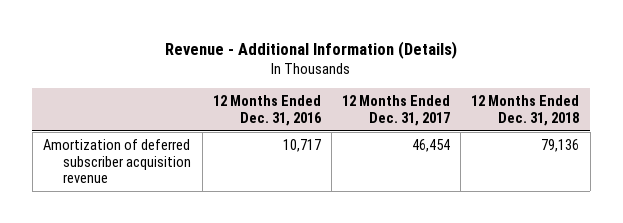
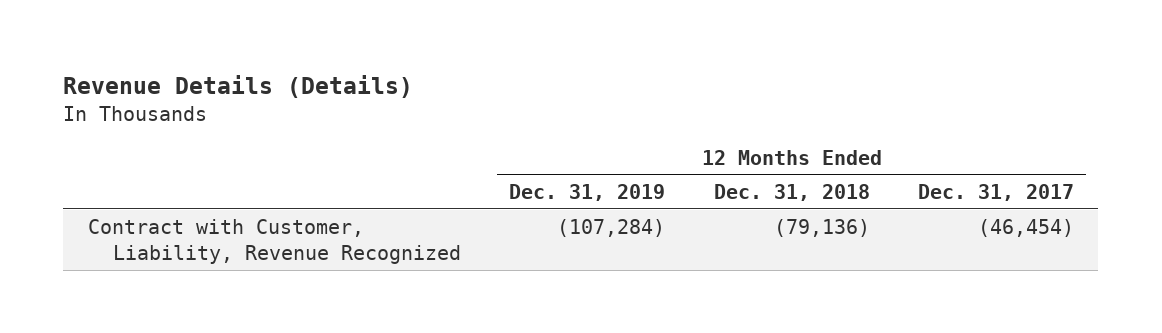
- Revenue - Additional Information (Details)
+ Revenue Details (Details)
- | 12 Months Ended Dec. 31, 2016 | 12 Months Ended Dec. 31, 2017 | 12 Months Ended Dec. 31, 2018
+ | 12 Months Ended Dec. 31, 2019 | 12 Months Ended Dec. 31, 2018 | 12 Months Ended Dec. 31, 2017
- Amortization of deferred subscriber acquisition revenue | 10,717 | 46,454 | 79,136
+ Contract with Customer, Liability, Revenue Recognized | (107,284) | (79,136) | (46,454)

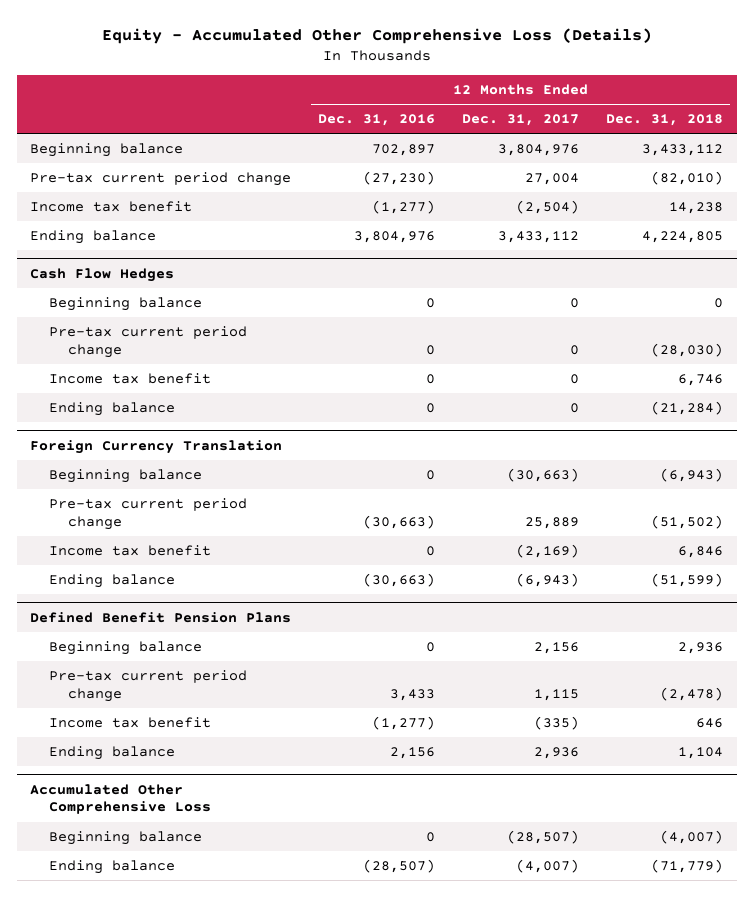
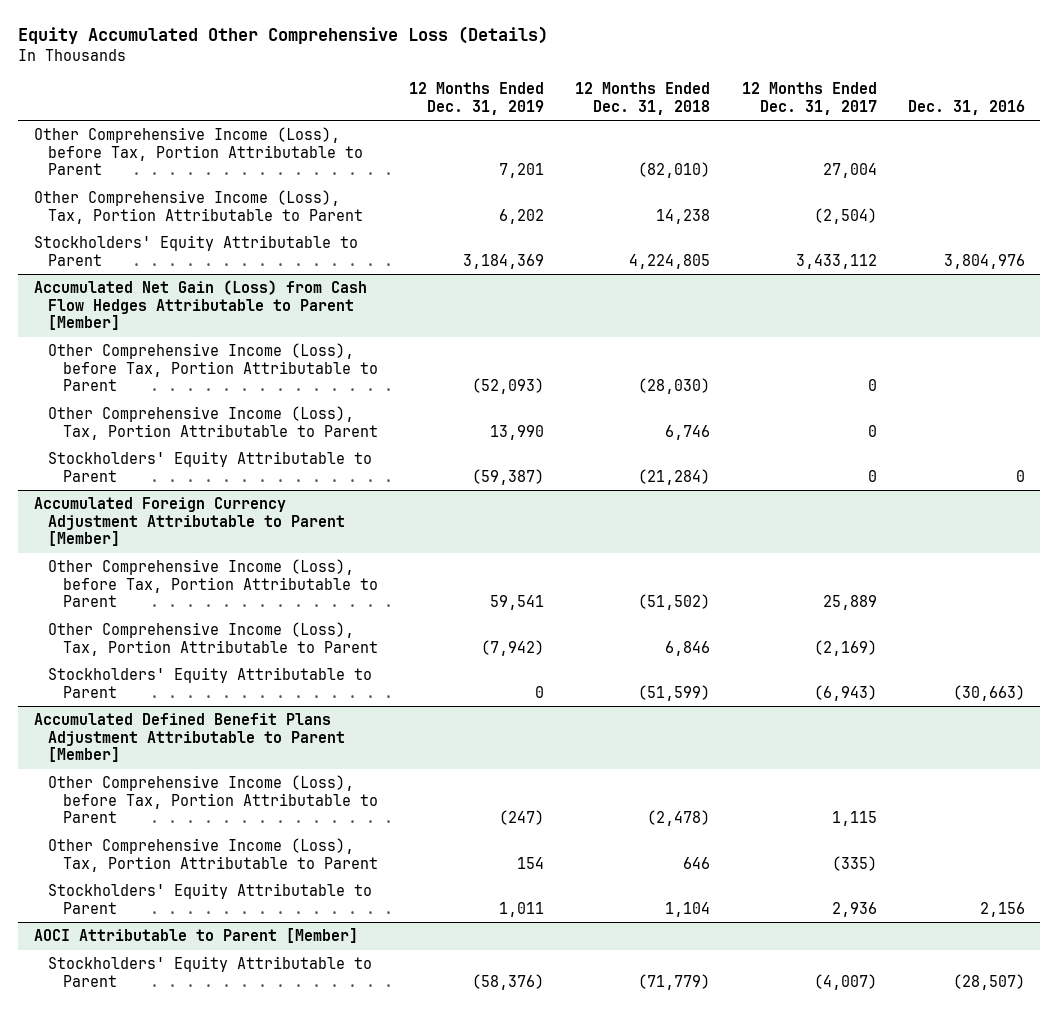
- Equity - Accumulated Other Comprehensive Loss (Details)
+ Equity Accumulated Other Comprehensive Loss (Details)
- | 12 Months Ended Dec. 31, 2016 | 12 Months Ended Dec. 31, 2017 | 12 Months Ended Dec. 31, 2018
+ | 12 Months Ended Dec. 31, 2019 | 12 Months Ended Dec. 31, 2018 | 12 Months Ended Dec. 31, 2017 | Dec. 31, 2016
- Beginning balance | 702,897 | 3,804,976 | 3,433,112
- Pre-tax current period change | (27,230) | 27,004 | (82,010)
- Income tax benefit | (1,277) | (2,504) | 14,238
- Ending balance | 3,804,976 | 3,433,112 | 4,224,805
- Cash Flow Hedges
- Beginning balance | 0 | 0 | 0
- Pre-tax current period change | 0 | 0 | (28,030)
- Income tax benefit | 0 | 0 | 6,746
- Ending balance | 0 | 0 | (21,284)
- Foreign Currency Translation
- Beginning balance | 0 | (30,663) | (6,943)
- Pre-tax current period change | (30,663) | 25,889 | (51,502)
- Income tax benefit | 0 | (2,169) | 6,846
- Ending balance | (30,663) | (6,943) | (51,599)
- Defined Benefit Pension Plans
- Beginning balance | 0 | 2,156 | 2,936
- Pre-tax current period change | 3,433 | 1,115 | (2,478)
- Income tax benefit | (1,277) | (335) | 646
- Ending balance | 2,156 | 2,936 | 1,104
- Accumulated Other Comprehensive Loss
- Beginning balance | 0 | (28,507) | (4,007)
- Ending balance | (28,507) | (4,007) | (71,779)
+ Other Comprehensive Income (Loss), before Tax, Portion Attributable to Parent | 7,201 | (82,010) | 27,004 |
+ Other Comprehensive Income (Loss), Tax, Portion Attributable to Parent | 6,202 | 14,238 | (2,504) |
+ Stockholders' Equity Attributable to Parent | 3,184,369 | 4,224,805 | 3,433,112 | 3,804,976
+ Accumulated Net Gain (Loss) from Cash Flow Hedges Attributable to Parent [Member]
+ Other Comprehensive Income (Loss), before Tax, Portion Attributable to Parent | (52,093) | (28,030) | 0 |
+ Other Comprehensive Income (Loss), Tax, Portion Attributable to Parent | 13,990 | 6,746 | 0 |
+ Stockholders' Equity Attributable to Parent | (59,387) | (21,284) | 0 | 0
+ Accumulated Foreign Currency Adjustment Attributable to Parent [Member]
+ Other Comprehensive Income (Loss), before Tax, Portion Attributable to Parent | 59,541 | (51,502) | 25,889 |
+ Other Comprehensive Income (Loss), Tax, Portion Attributable to Parent | (7,942) | 6,846 | (2,169) |
+ Stockholders' Equity Attributable to Parent | 0 | (51,599) | (6,943) | (30,663)
+ Accumulated Defined Benefit Plans Adjustment Attributable to Parent [Member]
+ Other Comprehensive Income (Loss), before Tax, Portion Attributable to Parent | (247) | (2,478) | 1,115 |
+ Other Comprehensive Income (Loss), Tax, Portion Attributable to Parent | 154 | 646 | (335) |
+ Stockholders' Equity Attributable to Parent | 1,011 | 1,104 | 2,936 | 2,156
+ AOCI Attributable to Parent [Member]
+ Stockholders' Equity Attributable to Parent | (58,376) | (71,779) | (4,007) | (28,507)

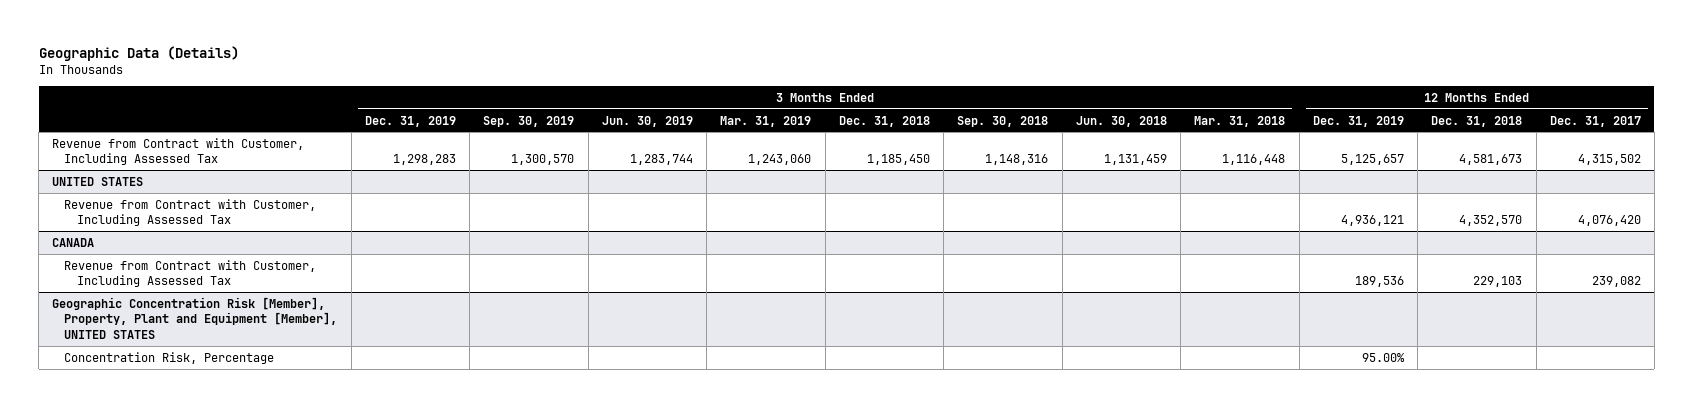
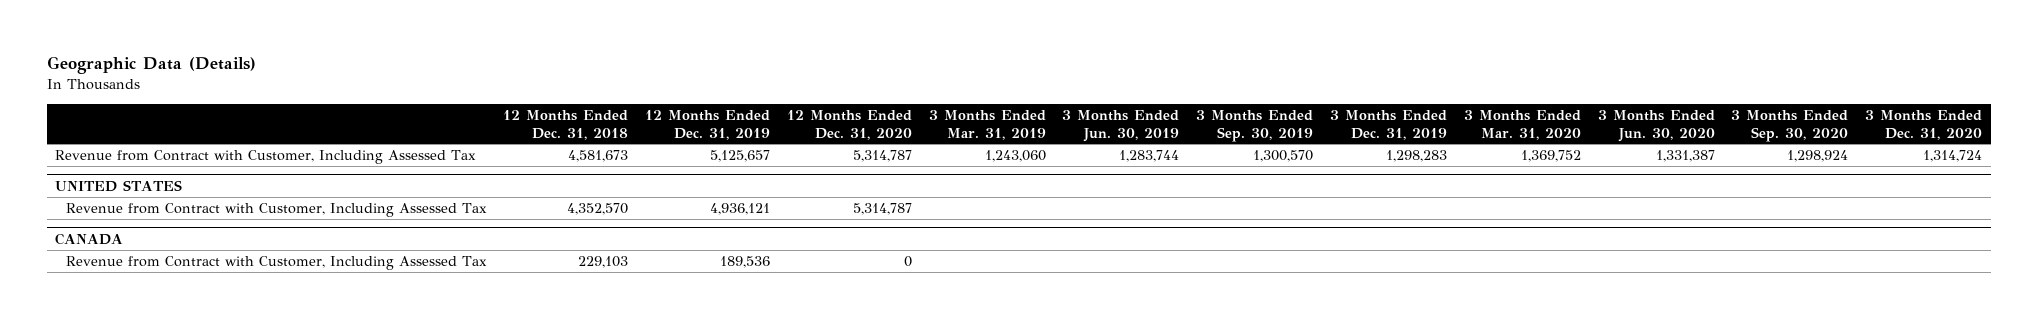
- | 3 Months Ended Dec. 31, 2019 | 3 Months Ended Sep. 30, 2019 | 3 Months Ended Jun. 30, 2019 | 3 Months Ended Mar. 31, 2019 | 3 Months Ended Dec. 31, 2018 | 3 Months Ended Sep. 30, 2018 | 3 Months Ended Jun. 30, 2018 | 3 Months Ended Mar. 31, 2018 | 12 Months Ended Dec. 31, 2019 | 12 Months Ended Dec. 31, 2018 | 12 Months Ended Dec. 31, 2017
+ | 12 Months Ended Dec. 31, 2018 | 12 Months Ended Dec. 31, 2019 | 12 Months Ended Dec. 31, 2020 | 3 Months Ended Mar. 31, 2019 | 3 Months Ended Jun. 30, 2019 | 3 Months Ended Sep. 30, 2019 | 3 Months Ended Dec. 31, 2019 | 3 Months Ended Mar. 31, 2020 | 3 Months Ended Jun. 30, 2020 | 3 Months Ended Sep. 30, 2020 | 3 Months Ended Dec. 31, 2020
- Geographic Concentration Risk [Member], Property, Plant and Equipment [Member], UNITED STATES
- Concentration Risk, Percentage | | | | | | | | | 95.00% | |

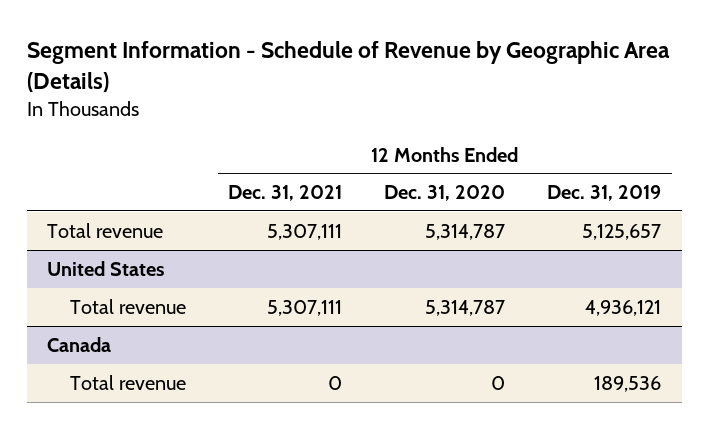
- Geographic Data (Details)
+ Segment Information - Schedule of Revenue by Geographic Area (Details)
- | 12 Months Ended Dec. 31, 2018 | 12 Months Ended Dec. 31, 2019 | 12 Months Ended Dec. 31, 2020 | 3 Months Ended Mar. 31, 2019 | 3 Months Ended Jun. 30, 2019 | 3 Months Ended Sep. 30, 2019 | 3 Months Ended Dec. 31, 2019 | 3 Months Ended Mar. 31, 2020 | 3 Months Ended Jun. 30, 2020 | 3 Months Ended Sep. 30, 2020 | 3 Months Ended Dec. 31, 2020
+ | 12 Months Ended Dec. 31, 2021 | 12 Months Ended Dec. 31, 2020 | 12 Months Ended Dec. 31, 2019
- Revenue from Contract with Customer, Including Assessed Tax | 4,581,673 | 5,125,657 | 5,314,787 | 1,243,060 | 1,283,744 | 1,300,570 | 1,298,283 | 1,369,752 | 1,331,387 | 1,298,924 | 1,314,724
- UNITED STATES
- Revenue from Contract with Customer, Including Assessed Tax | 4,352,570 | 4,936,121 | 5,314,787 | | | | | | | |
- CANADA
- Revenue from Contract with Customer, Including Assessed Tax | 229,103 | 189,536 | 0 | | | | | | | |
+ Total revenue | 5,307,111 | 5,314,787 | 5,125,657
+ United States
+ Total revenue | 5,307,111 | 5,314,787 | 4,936,121
+ Canada
+ Total revenue | 0 | 0 | 189,536

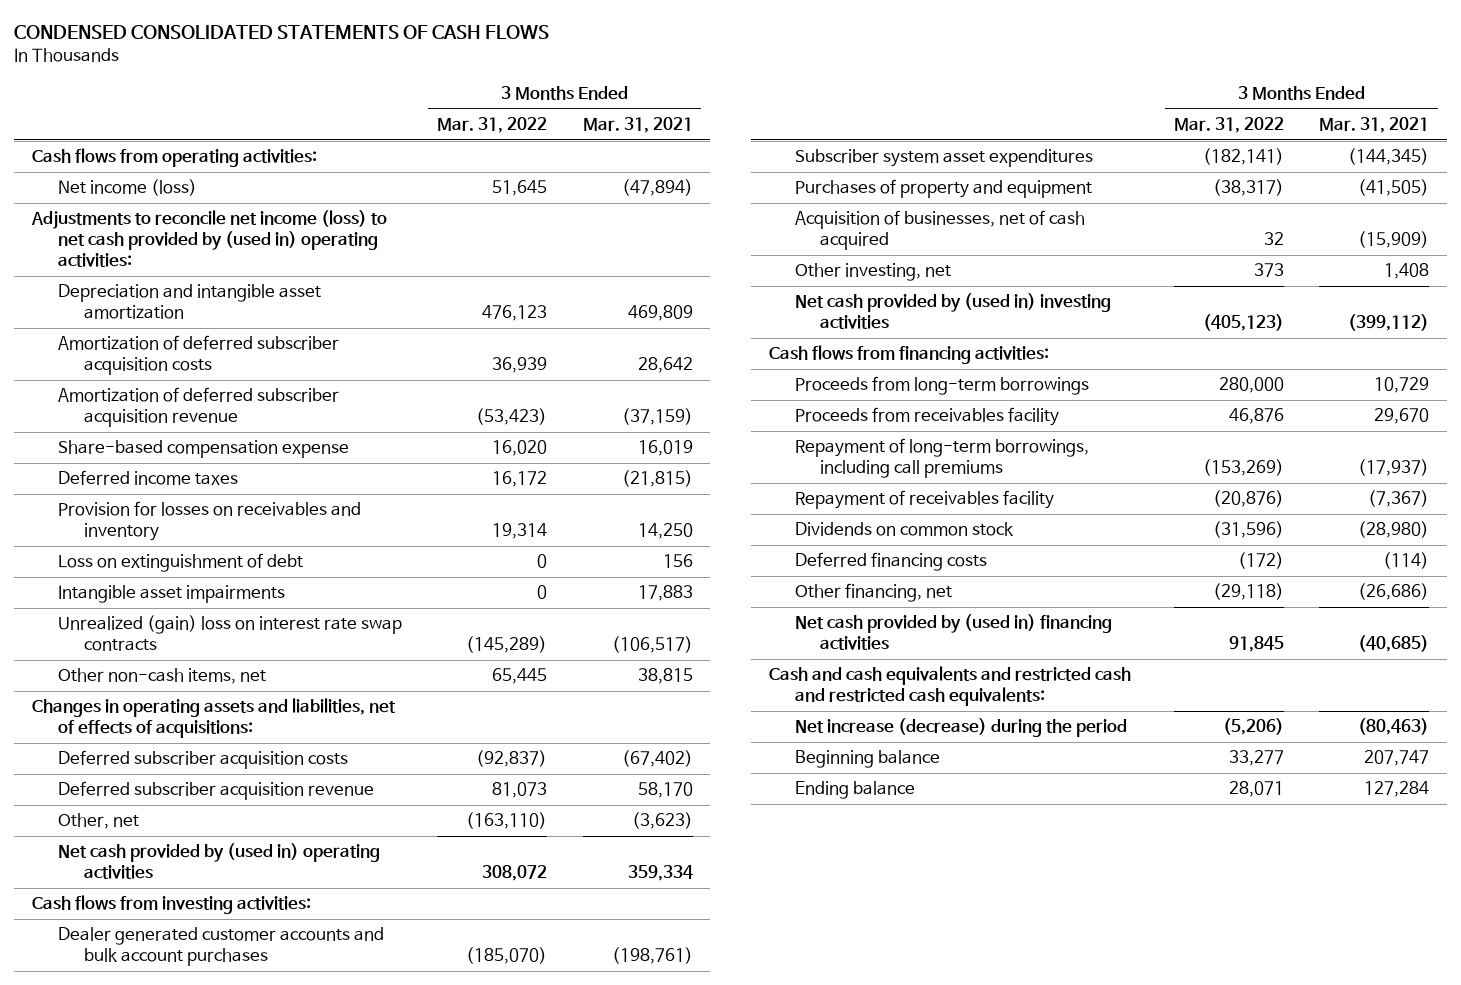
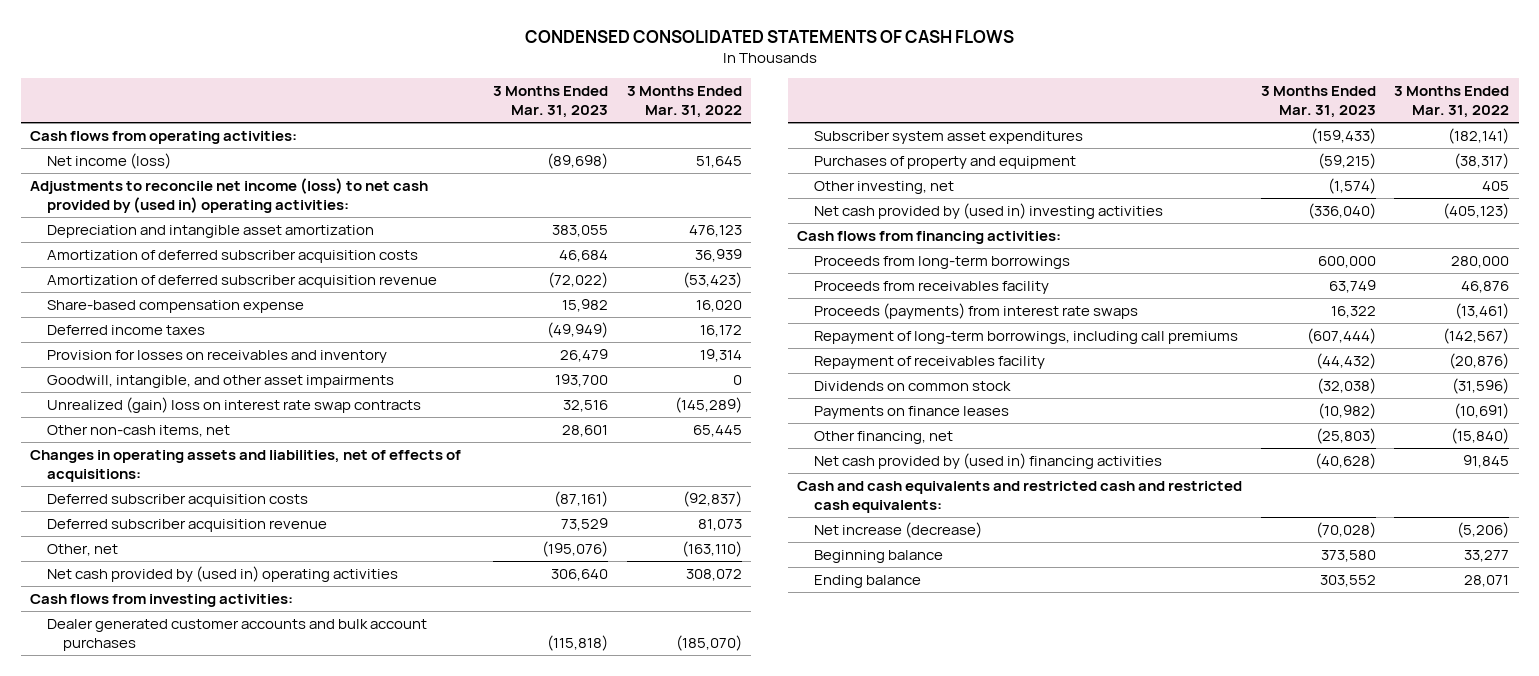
- | 3 Months Ended Mar. 31, 2022 | 3 Months Ended Mar. 31, 2021
+ | 3 Months Ended Mar. 31, 2023 | 3 Months Ended Mar. 31, 2022
- Loss on extinguishment of debt | 0 | 156
- Intangible asset impairments | 0 | 17,883
+ Goodwill, intangible, and other asset impairments | 193,700 | 0
- Acquisition of businesses, net of cash acquired | 32 | (15,909)
- Other investing, net | 373 | 1,408
+ Other investing, net | (1,574) | 405
- Repayment of long-term borrowings, including call premiums | (153,269) | (17,937)
+ Proceeds (payments) from interest rate swaps | 16,322 | (13,461)
+ Repayment of long-term borrowings, including call premiums | (607,444) | (142,567)
- Deferred financing costs | (172) | (114)
- Other financing, net | (29,118) | (26,686)
+ Payments on finance leases | (10,982) | (10,691)
+ Other financing, net | (25,803) | (15,840)
- Net increase (decrease) during the period | (5,206) | (80,463)
+ Net increase (decrease) | (70,028) | (5,206)

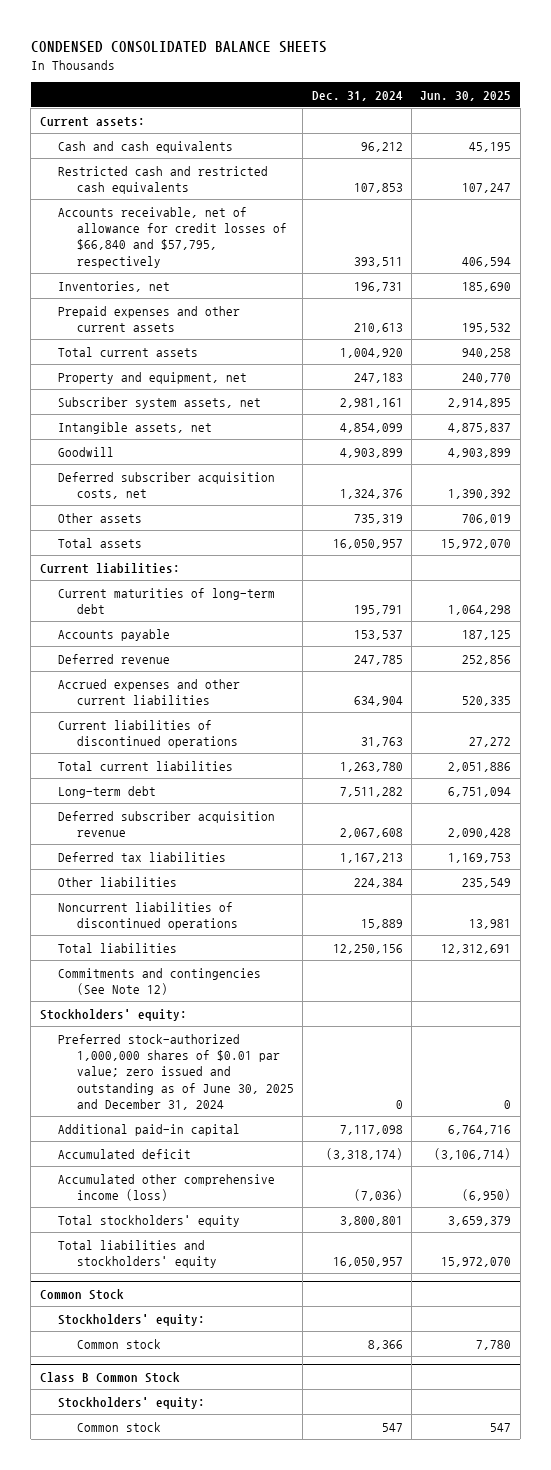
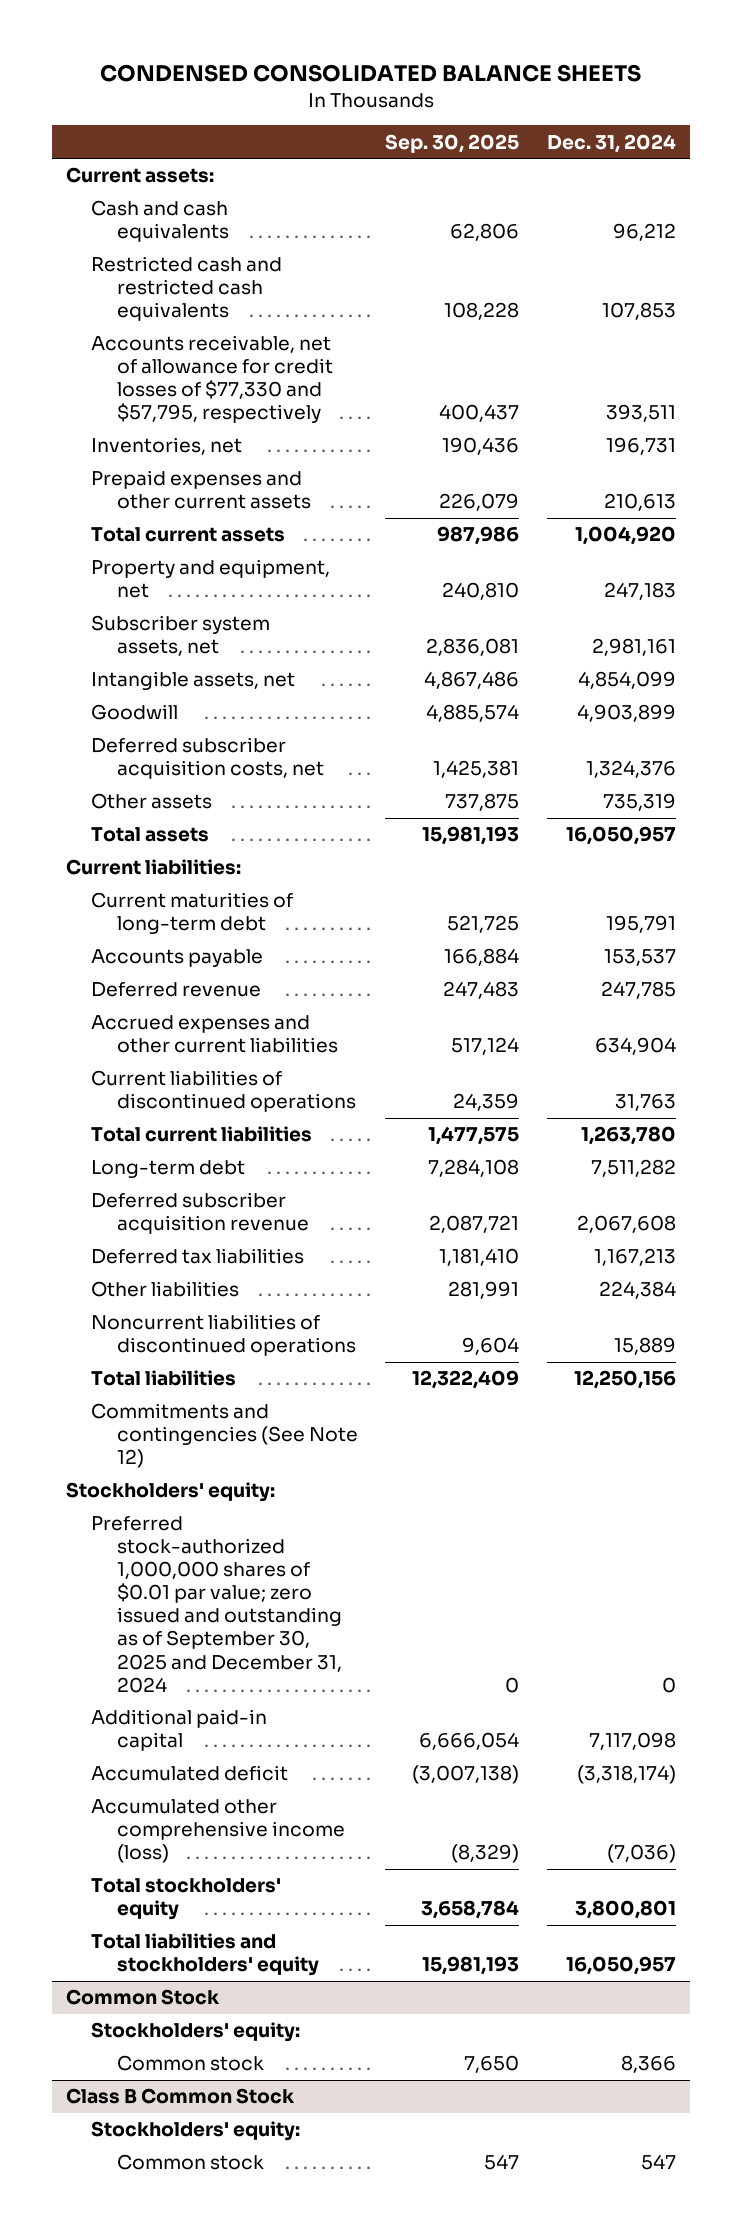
- | Dec. 31, 2024 | Jun. 30, 2025
+ | Sep. 30, 2025 | Dec. 31, 2024
- Accounts receivable, net of allowance for credit losses of $66,840 and $57,795, respectively | 393,511 | 406,594
+ Accounts receivable, net of allowance for credit losses of $77,330 and $57,795, respectively | 400,437 | 393,511
- Preferred stock-authorized 1,000,000 shares of $0.01 par value; zero issued and outstanding as of June 30, 2025 and December 31, 2024 | 0 | 0
+ Preferred stock-authorized 1,000,000 shares of $0.01 par value; zero issued and outstanding as of September 30, 2025 and December 31, 2024 | 0 | 0

